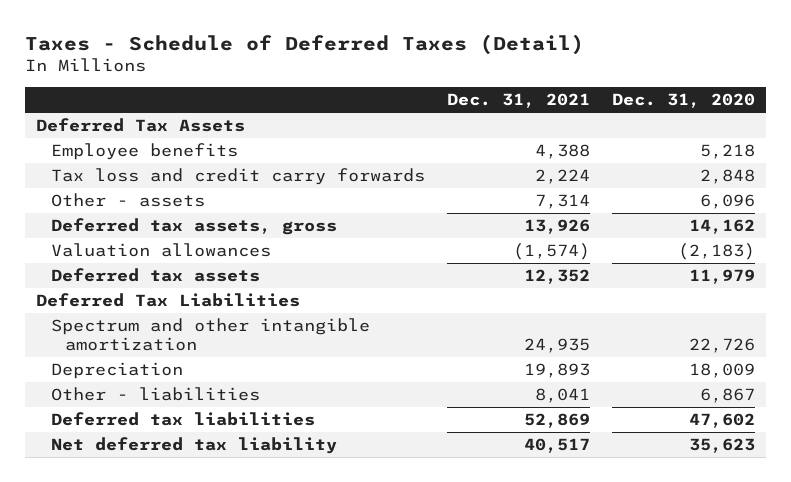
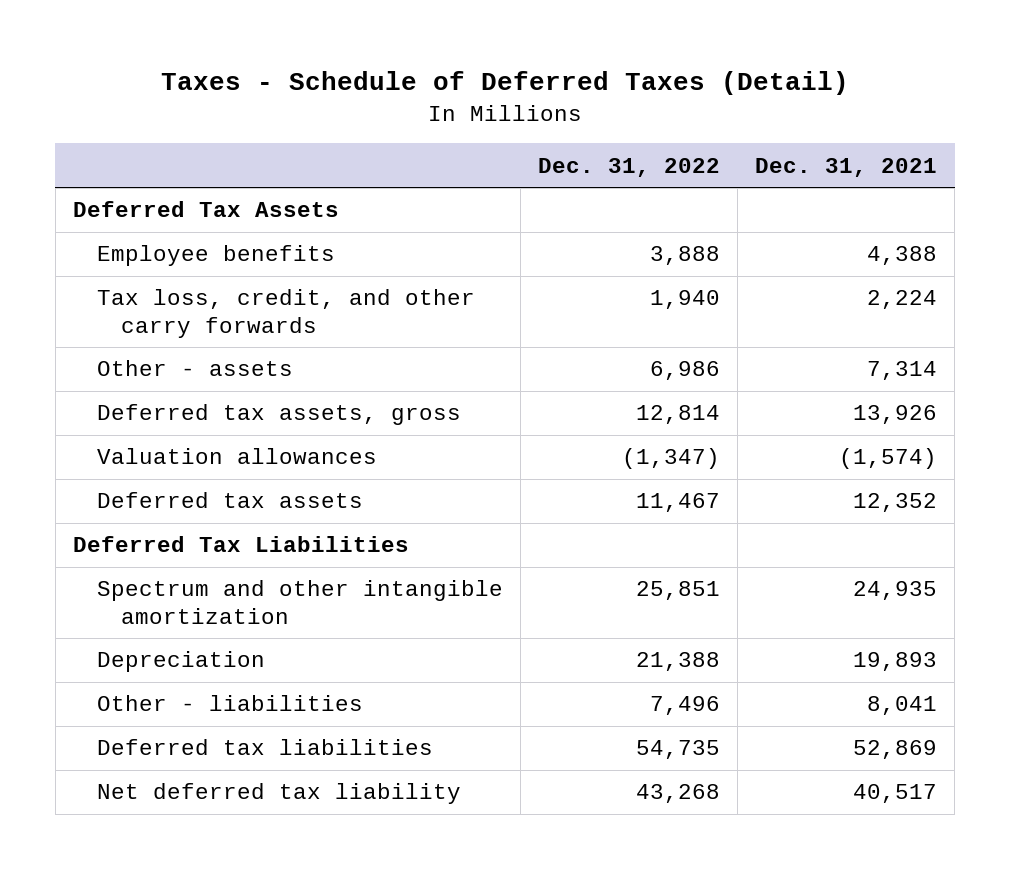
- | Dec. 31, 2021 | Dec. 31, 2020
+ | Dec. 31, 2022 | Dec. 31, 2021
- Tax loss and credit carry forwards | 2,224 | 2,848
+ Tax loss, credit, and other carry forwards | 1,940 | 2,224

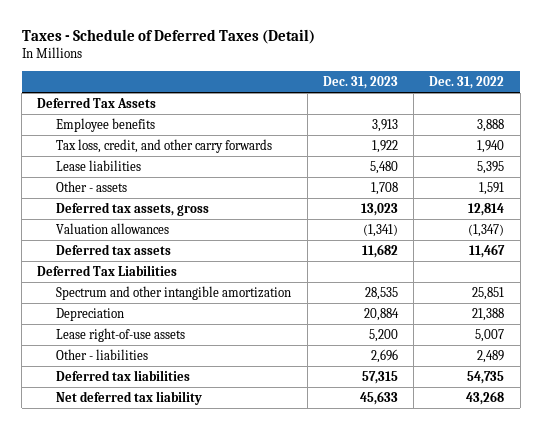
- | Dec. 31, 2022 | Dec. 31, 2021
+ | Dec. 31, 2023 | Dec. 31, 2022
- Other - assets | 6,986 | 7,314
+ Lease liabilities | 5,480 | 5,395
+ Other - assets | 1,708 | 1,591
- Other - liabilities | 7,496 | 8,041
+ Lease right-of-use assets | 5,200 | 5,007
+ Other - liabilities | 2,696 | 2,489

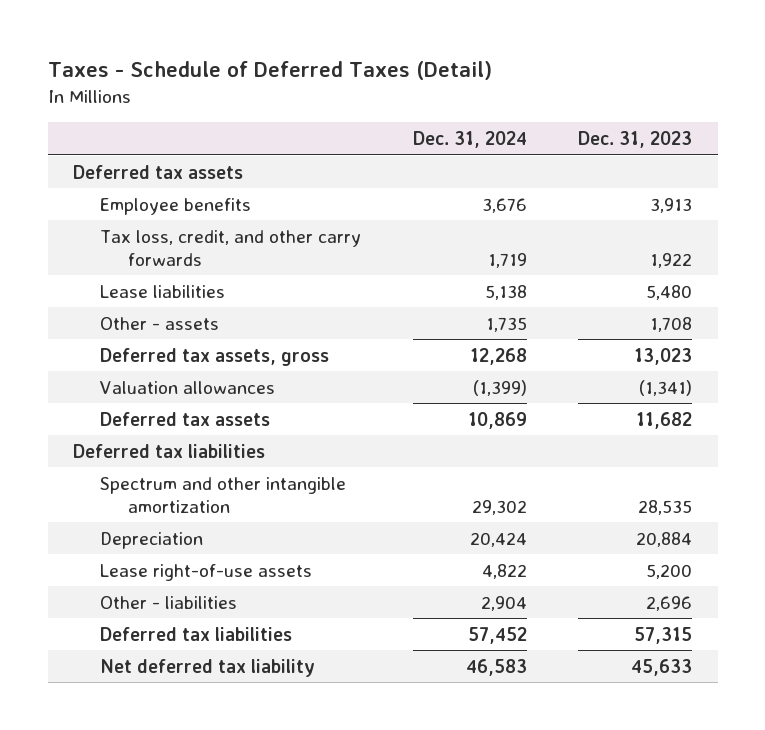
- | Dec. 31, 2023 | Dec. 31, 2022
+ | Dec. 31, 2024 | Dec. 31, 2023
- Deferred Tax Assets
+ Deferred tax assets
- Deferred Tax Liabilities
+ Deferred tax liabilities

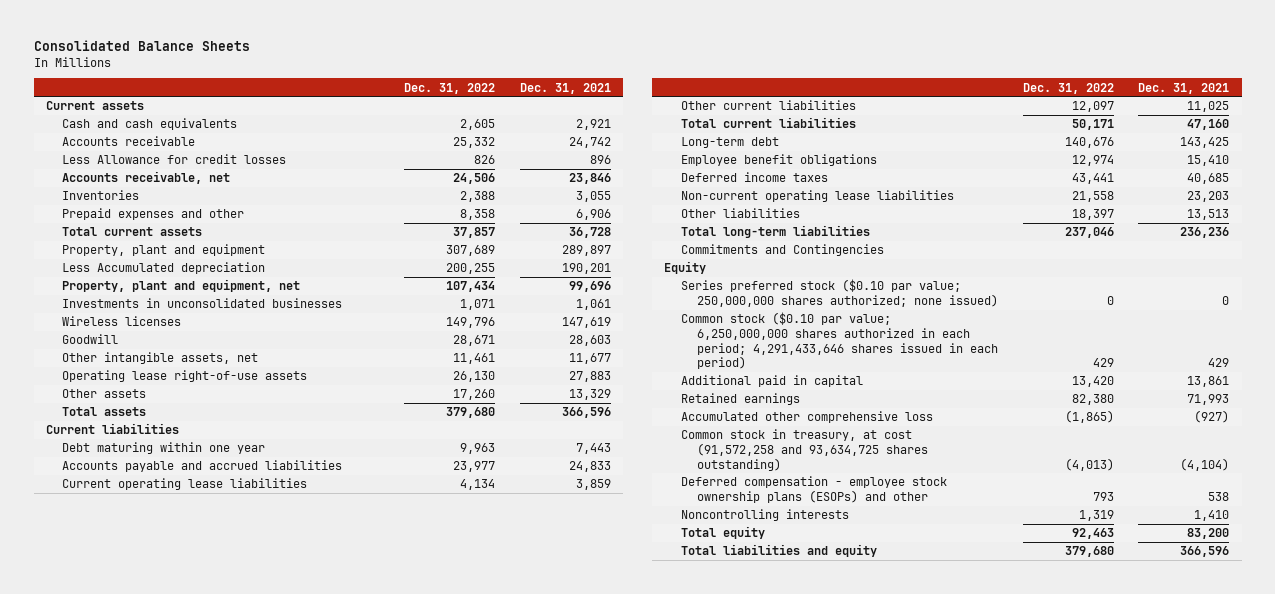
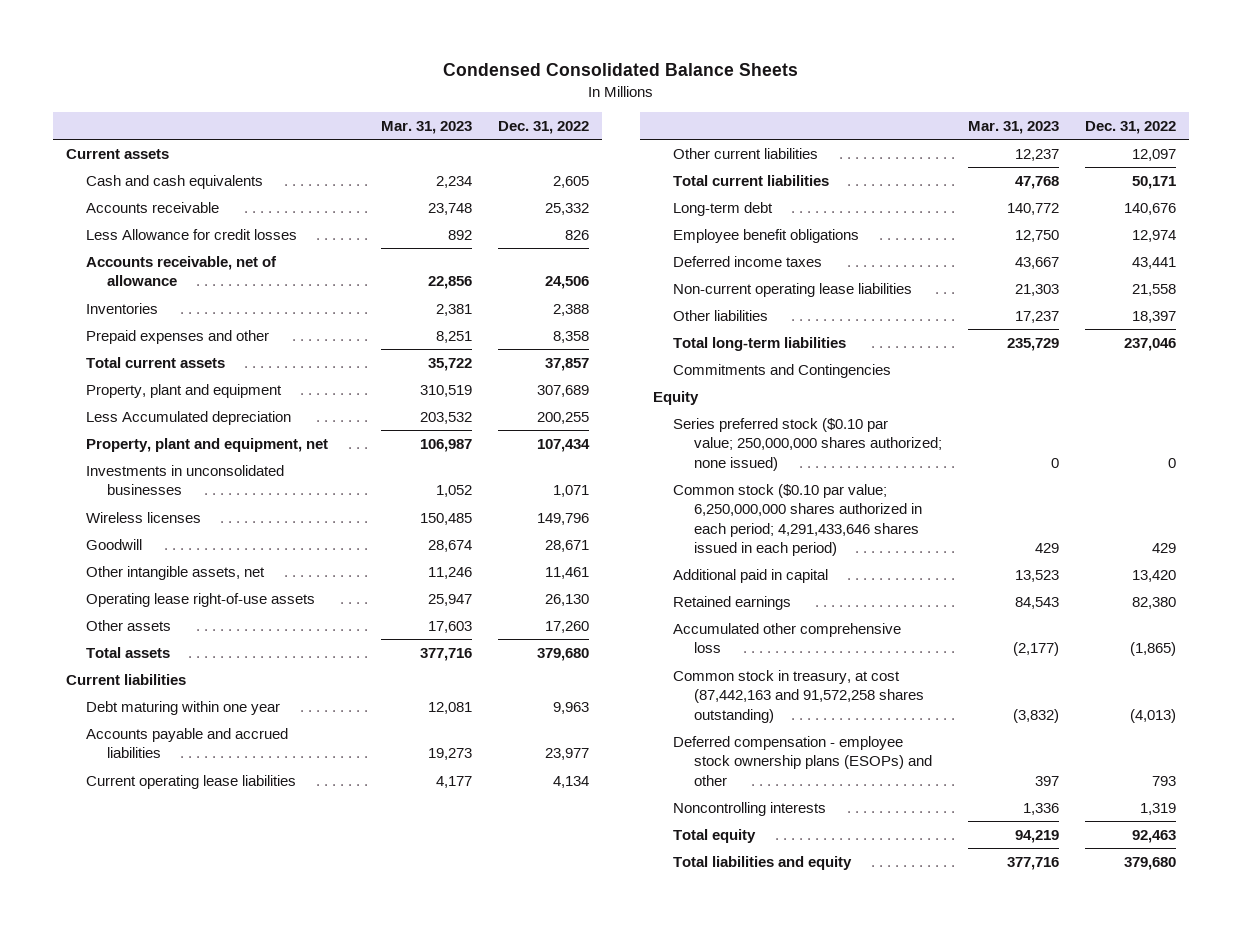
- Consolidated Balance Sheets
+ Condensed Consolidated Balance Sheets
- | Dec. 31, 2022 | Dec. 31, 2021
+ | Mar. 31, 2023 | Dec. 31, 2022
- Accounts receivable, net | 24,506 | 23,846
+ Accounts receivable, net of allowance | 22,856 | 24,506
- Common stock in treasury, at cost (91,572,258 and 93,634,725 shares outstanding) | (4,013) | (4,104)
+ Common stock in treasury, at cost (87,442,163 and 91,572,258 shares outstanding) | (3,832) | (4,013)

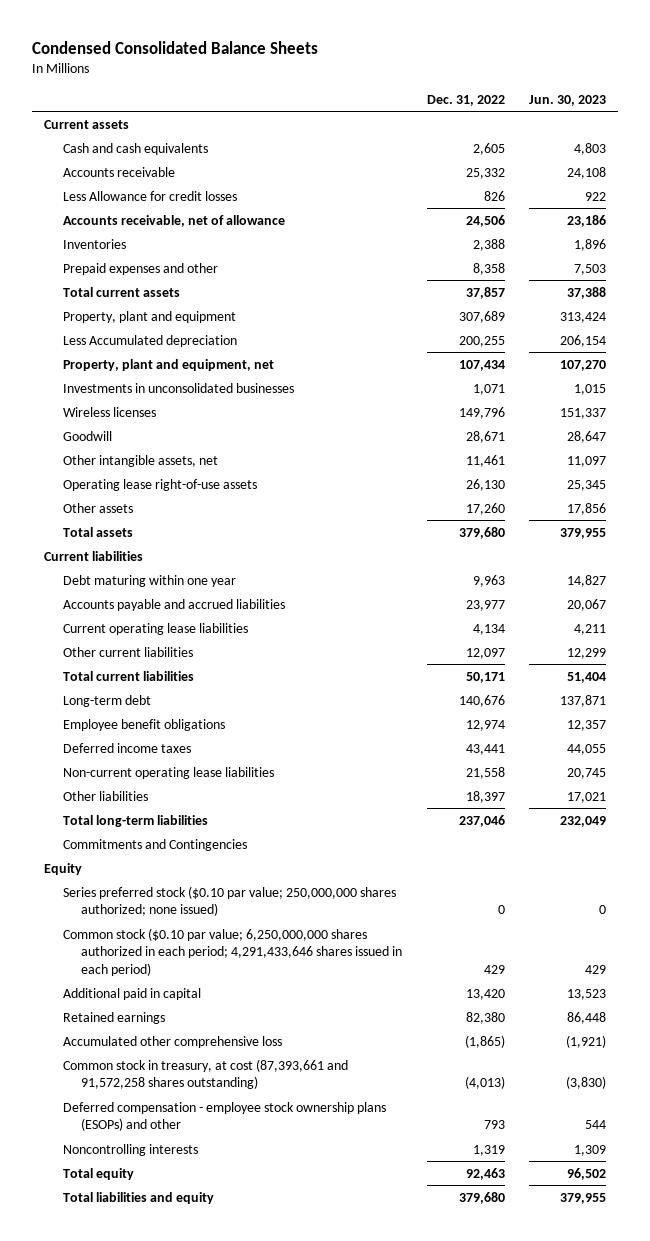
- | Mar. 31, 2023 | Dec. 31, 2022
+ | Dec. 31, 2022 | Jun. 30, 2023
- Common stock in treasury, at cost (87,442,163 and 91,572,258 shares outstanding) | (3,832) | (4,013)
+ Common stock in treasury, at cost (87,393,661 and 91,572,258 shares outstanding) | (4,013) | (3,830)

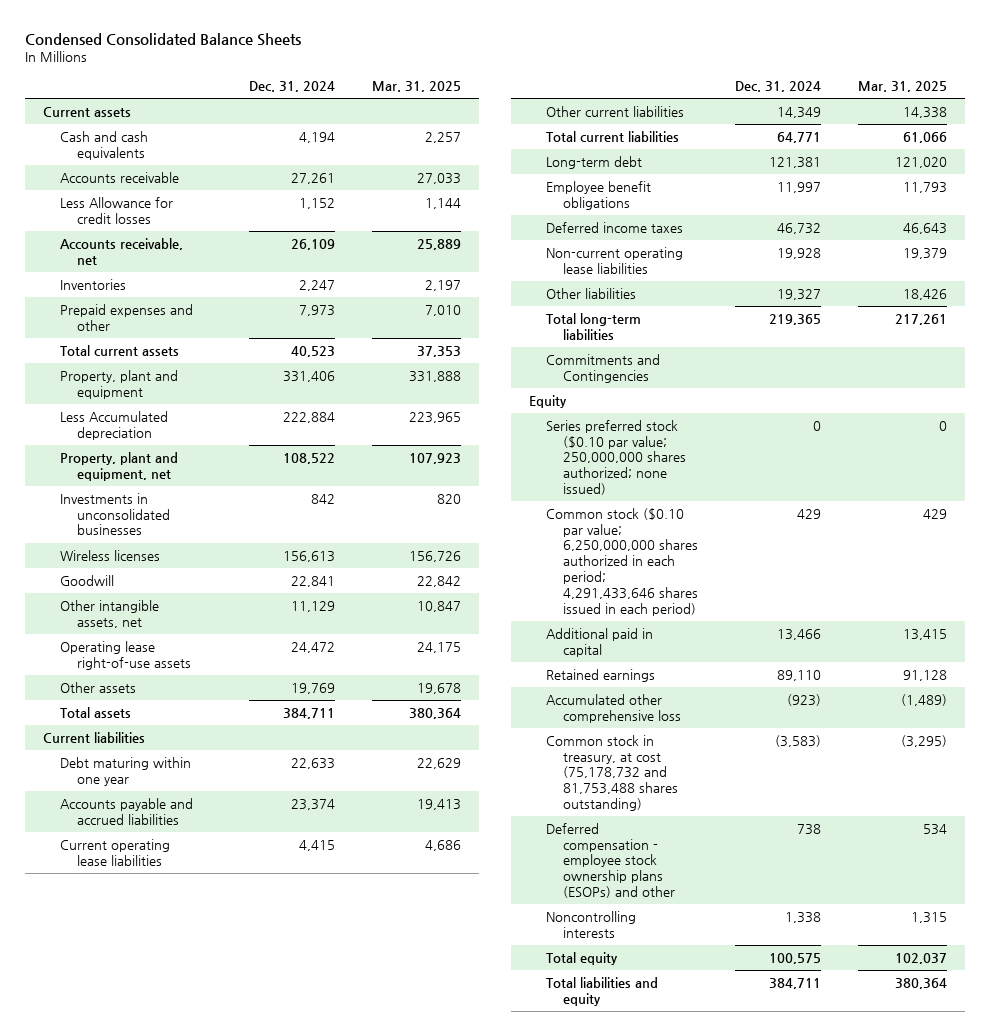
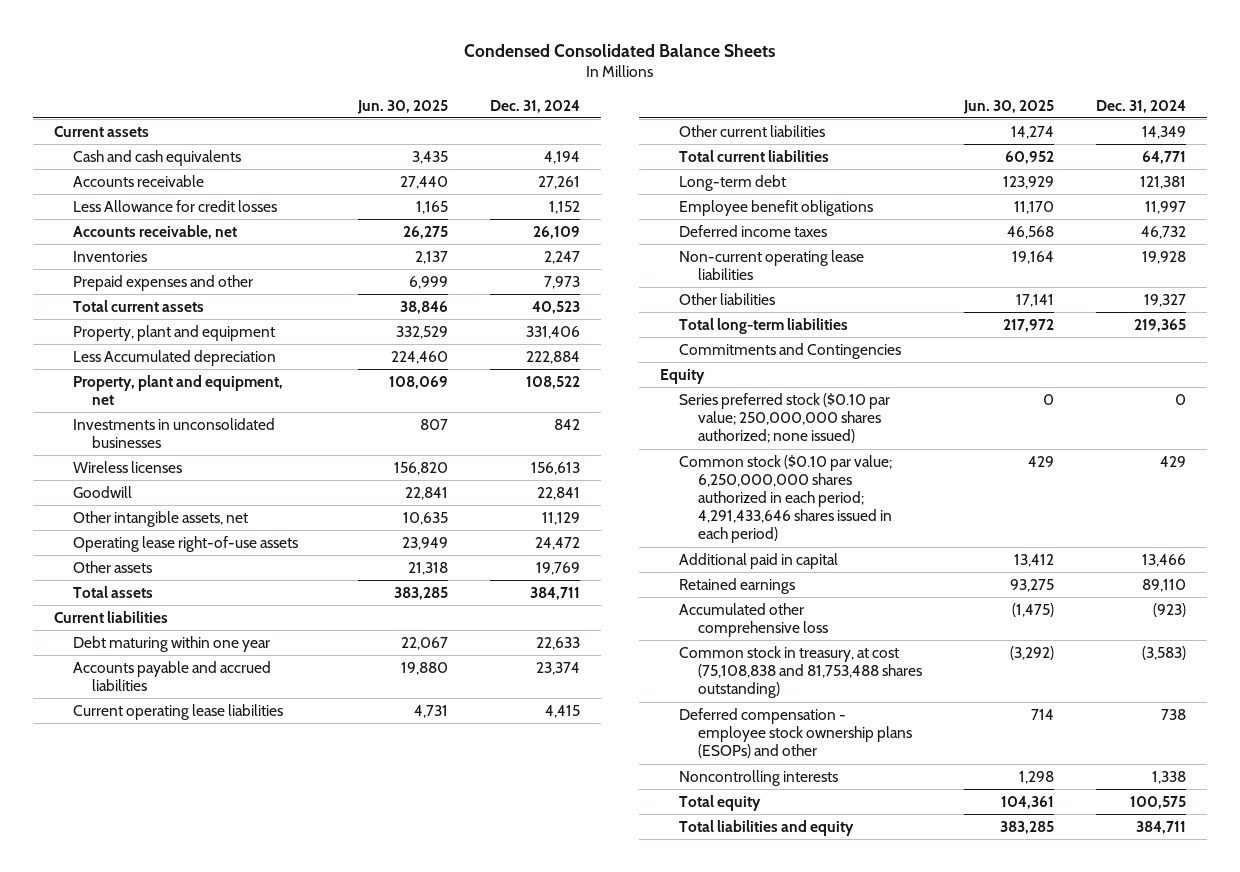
- | Dec. 31, 2024 | Mar. 31, 2025
+ | Jun. 30, 2025 | Dec. 31, 2024
- Common stock in treasury, at cost (75,178,732 and 81,753,488 shares outstanding) | (3,583) | (3,295)
+ Common stock in treasury, at cost (75,108,838 and 81,753,488 shares outstanding) | (3,292) | (3,583)

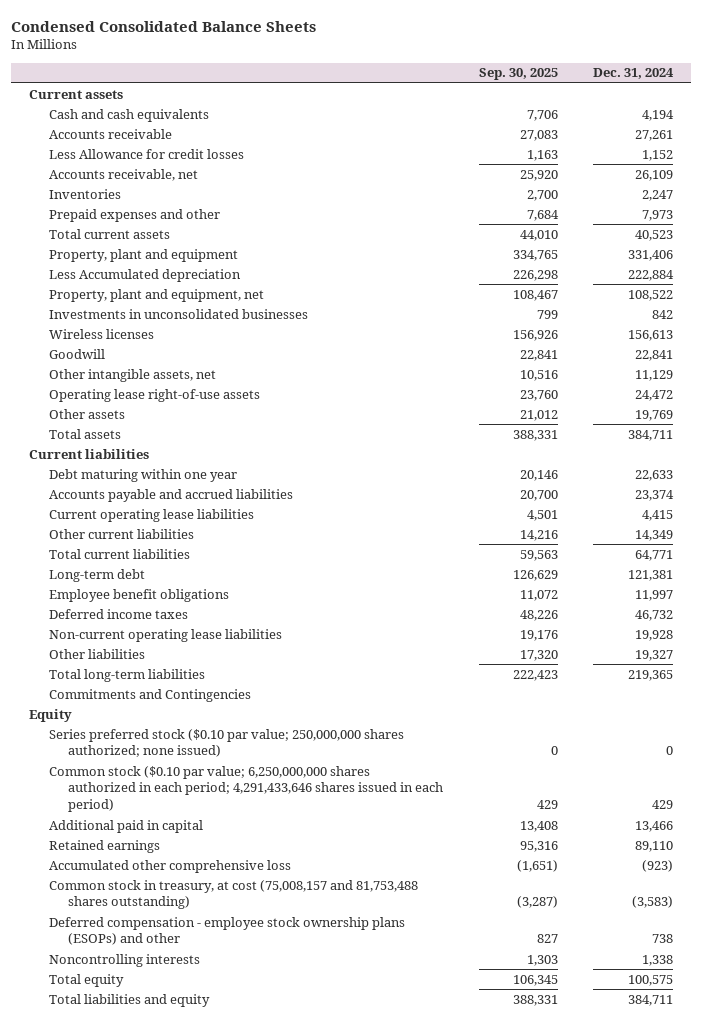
- | Jun. 30, 2025 | Dec. 31, 2024
+ | Sep. 30, 2025 | Dec. 31, 2024
- Common stock in treasury, at cost (75,108,838 and 81,753,488 shares outstanding) | (3,292) | (3,583)
+ Common stock in treasury, at cost (75,008,157 and 81,753,488 shares outstanding) | (3,287) | (3,583)

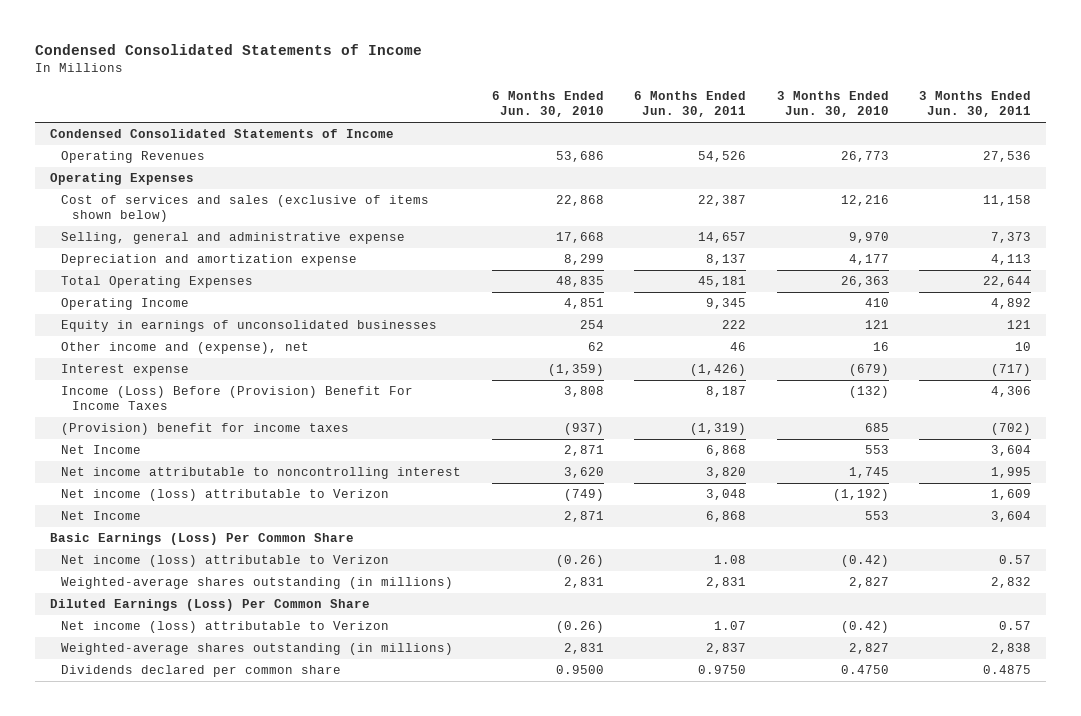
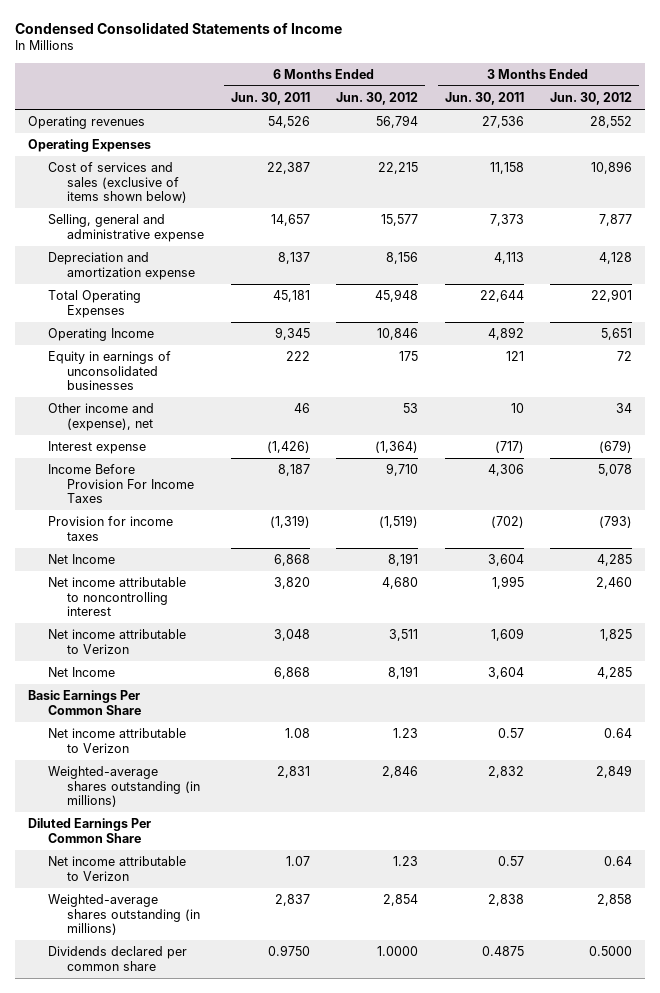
- | 6 Months Ended Jun. 30, 2010 | 6 Months Ended Jun. 30, 2011 | 3 Months Ended Jun. 30, 2010 | 3 Months Ended Jun. 30, 2011
+ | 6 Months Ended Jun. 30, 2011 | 6 Months Ended Jun. 30, 2012 | 3 Months Ended Jun. 30, 2011 | 3 Months Ended Jun. 30, 2012
- Condensed Consolidated Statements of Income
- Operating Revenues | 53,686 | 54,526 | 26,773 | 27,536
+ Operating revenues | 54,526 | 56,794 | 27,536 | 28,552
- Income (Loss) Before (Provision) Benefit For Income Taxes | 3,808 | 8,187 | (132) | 4,306
- (Provision) benefit for income taxes | (937) | (1,319) | 685 | (702)
+ Income Before Provision For Income Taxes | 8,187 | 9,710 | 4,306 | 5,078
+ Provision for income taxes | (1,319) | (1,519) | (702) | (793)
- Net income (loss) attributable to Verizon | (749) | 3,048 | (1,192) | 1,609
+ Net income attributable to Verizon | 3,048 | 3,511 | 1,609 | 1,825
- Basic Earnings (Loss) Per Common Share
- Net income (loss) attributable to Verizon | (0.26) | 1.08 | (0.42) | 0.57
+ Basic Earnings Per Common Share
+ Net income attributable to Verizon | 1.08 | 1.23 | 0.57 | 0.64
- Diluted Earnings (Loss) Per Common Share
- Net income (loss) attributable to Verizon | (0.26) | 1.07 | (0.42) | 0.57
+ Diluted Earnings Per Common Share
+ Net income attributable to Verizon | 1.07 | 1.23 | 0.57 | 0.64

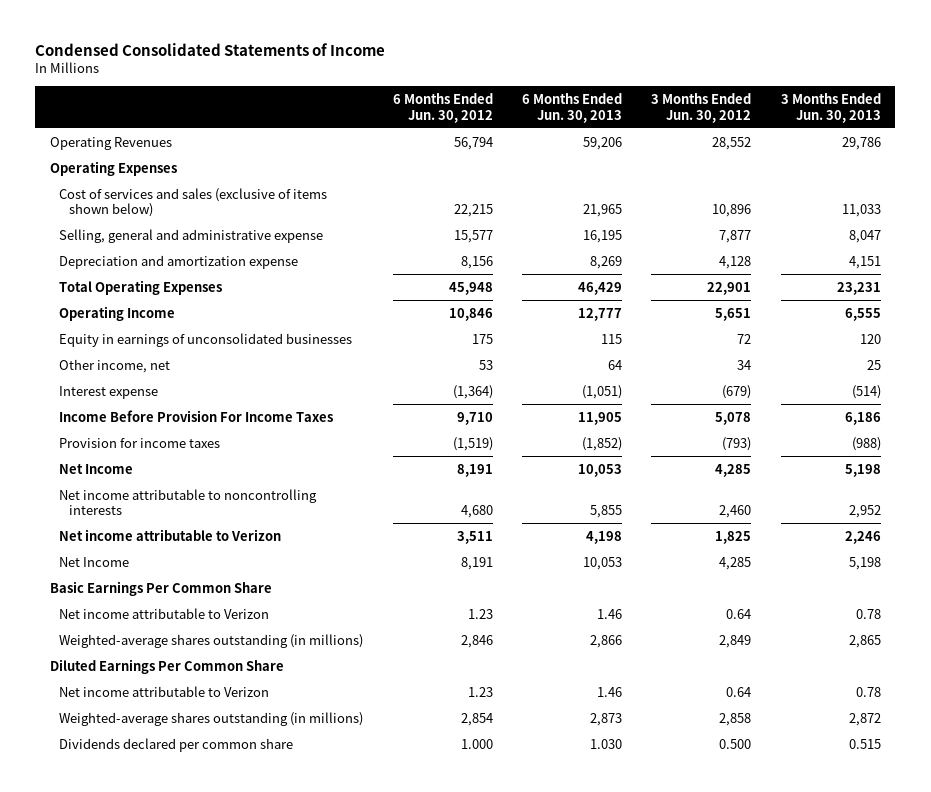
- | 6 Months Ended Jun. 30, 2011 | 6 Months Ended Jun. 30, 2012 | 3 Months Ended Jun. 30, 2011 | 3 Months Ended Jun. 30, 2012
+ | 6 Months Ended Jun. 30, 2012 | 6 Months Ended Jun. 30, 2013 | 3 Months Ended Jun. 30, 2012 | 3 Months Ended Jun. 30, 2013
- Operating revenues | 54,526 | 56,794 | 27,536 | 28,552
+ Operating Revenues | 56,794 | 59,206 | 28,552 | 29,786
- Other income and (expense), net | 46 | 53 | 10 | 34
+ Other income, net | 53 | 64 | 34 | 25
- Net income attributable to noncontrolling interest | 3,820 | 4,680 | 1,995 | 2,460
+ Net income attributable to noncontrolling interests | 4,680 | 5,855 | 2,460 | 2,952
- Dividends declared per common share | 0.9750 | 1.0000 | 0.4875 | 0.5000
+ Dividends declared per common share | 1.000 | 1.030 | 0.500 | 0.515

